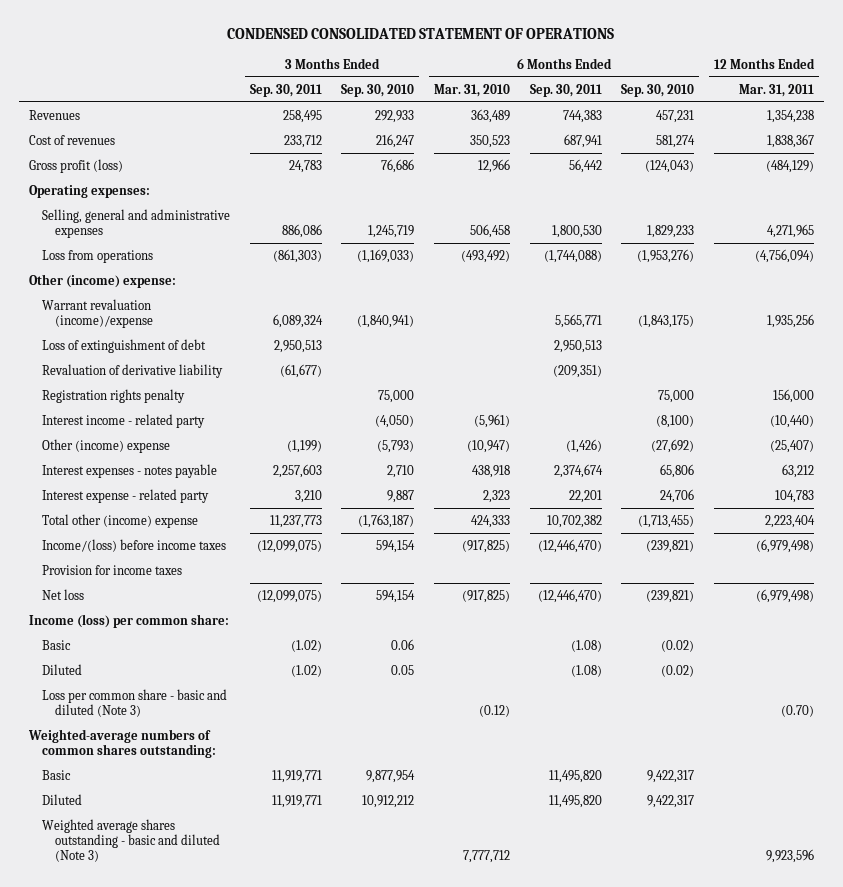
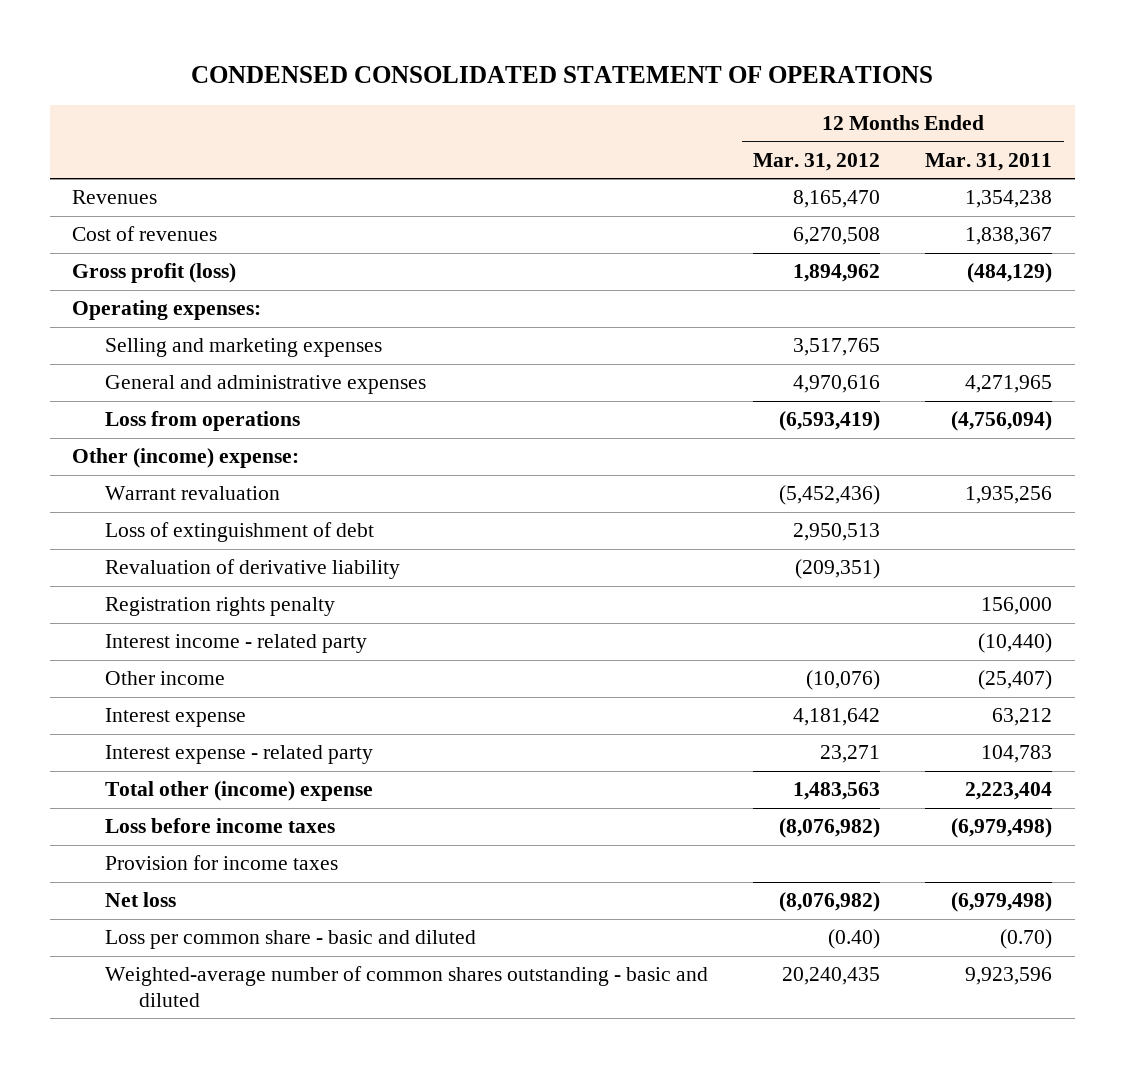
- | 3 Months Ended Sep. 30, 2011 | 3 Months Ended Sep. 30, 2010 | 6 Months Ended Mar. 31, 2010 | 6 Months Ended Sep. 30, 2011 | 6 Months Ended Sep. 30, 2010 | 12 Months Ended Mar. 31, 2011
+ | 12 Months Ended Mar. 31, 2012 | 12 Months Ended Mar. 31, 2011
- Selling, general and administrative expenses | 886,086 | 1,245,719 | 506,458 | 1,800,530 | 1,829,233 | 4,271,965
+ Selling and marketing expenses | 3,517,765 |
+ General and administrative expenses | 4,970,616 | 4,271,965
- Warrant revaluation (income)/expense | 6,089,324 | (1,840,941) | | 5,565,771 | (1,843,175) | 1,935,256
+ Warrant revaluation | (5,452,436) | 1,935,256
- Other (income) expense | (1,199) | (5,793) | (10,947) | (1,426) | (27,692) | (25,407)
- Interest expenses - notes payable | 2,257,603 | 2,710 | 438,918 | 2,374,674 | 65,806 | 63,212
+ Other income | (10,076) | (25,407)
+ Interest expense | 4,181,642 | 63,212
- Income/(loss) before income taxes | (12,099,075) | 594,154 | (917,825) | (12,446,470) | (239,821) | (6,979,498)
+ Loss before income taxes | (8,076,982) | (6,979,498)
- Income (loss) per common share:
- Basic | (1.02) | 0.06 | | (1.08) | (0.02) |
- Diluted | (1.02) | 0.05 | | (1.08) | (0.02) |
- Loss per common share - basic and diluted (Note 3) | | | (0.12) | | | (0.70)
- Weighted-average numbers of common shares outstanding:
- Basic | 11,919,771 | 9,877,954 | | 11,495,820 | 9,422,317 |
- Diluted | 11,919,771 | 10,912,212 | | 11,495,820 | 9,422,317 |
- Weighted average shares outstanding - basic and diluted (Note 3) | | | 7,777,712 | | | 9,923,596
+ Loss per common share - basic and diluted | (0.40) | (0.70)
+ Weighted-average number of common shares outstanding - basic and diluted | 20,240,435 | 9,923,596

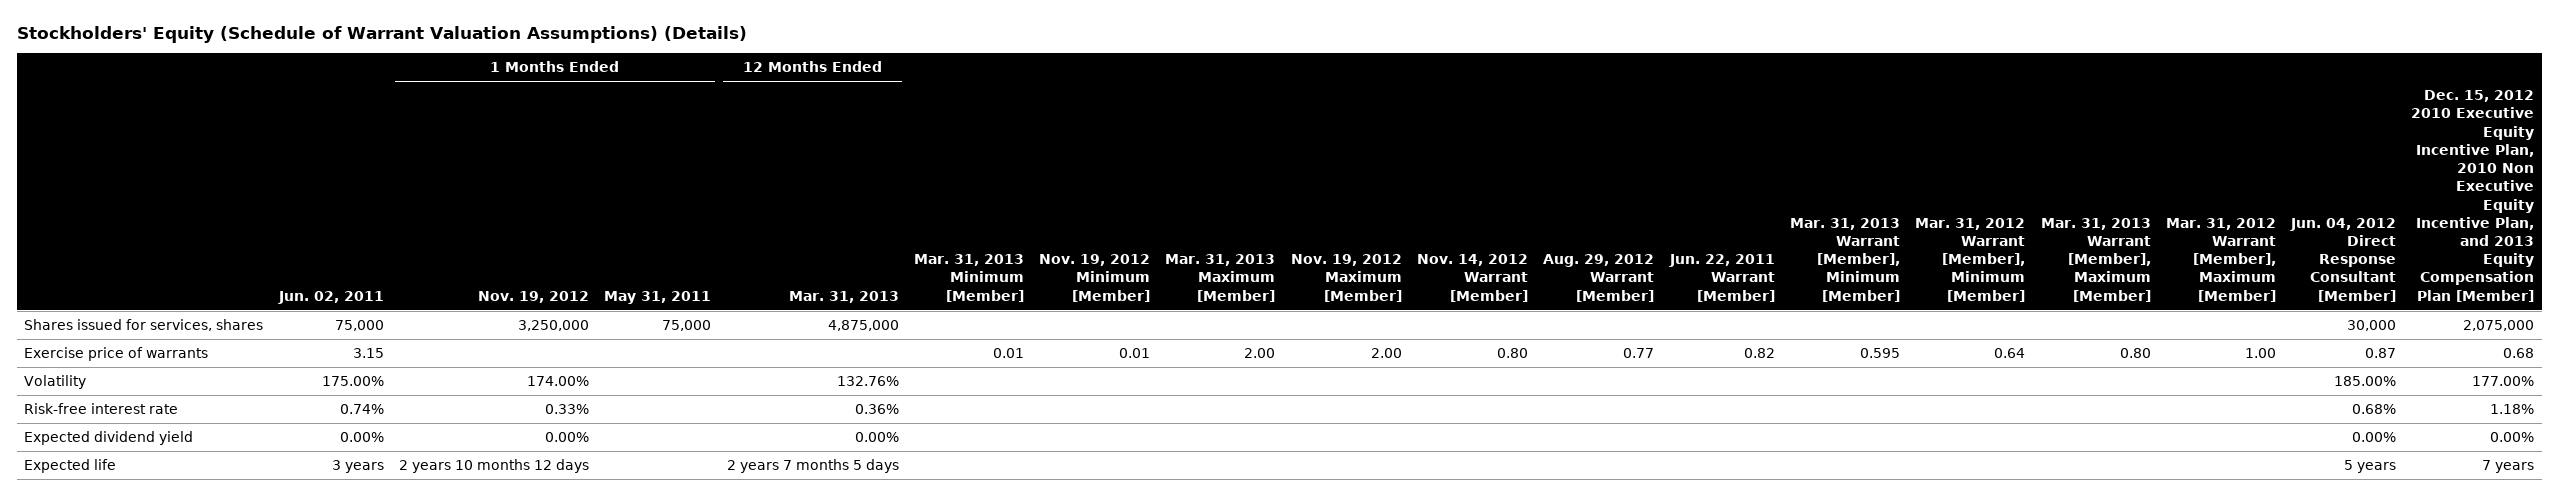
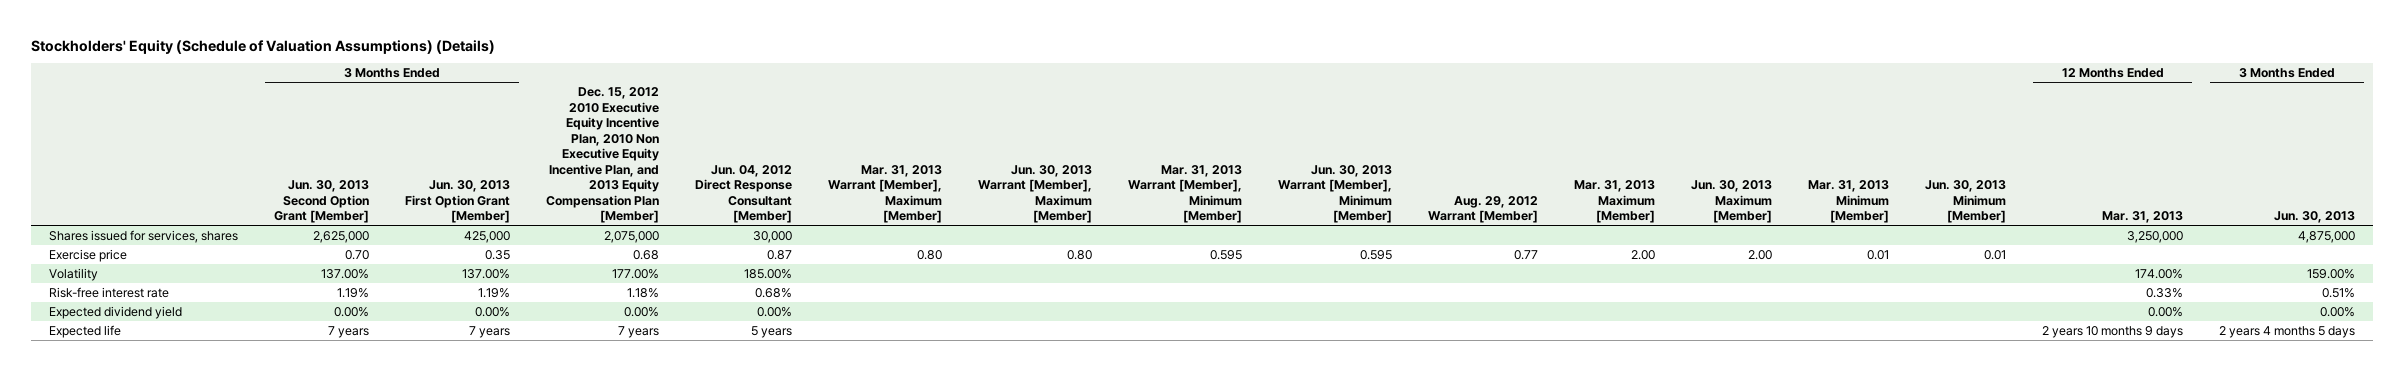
- Stockholders' Equity (Schedule of Warrant Valuation Assumptions) (Details)
+ Stockholders' Equity (Schedule of Valuation Assumptions) (Details)
- | Jun. 02, 2011 | 1 Months Ended Nov. 19, 2012 | 1 Months Ended May 31, 2011 | 12 Months Ended Mar. 31, 2013 | Mar. 31, 2013 Minimum [Member] | Nov. 19, 2012 Minimum [Member] | Mar. 31, 2013 Maximum [Member] | Nov. 19, 2012 Maximum [Member] | Nov. 14, 2012 Warrant [Member] | Aug. 29, 2012 Warrant [Member] | Jun. 22, 2011 Warrant [Member] | Mar. 31, 2013 Warrant [Member], Minimum [Member] | Mar. 31, 2012 Warrant [Member], Minimum [Member] | Mar. 31, 2013 Warrant [Member], Maximum [Member] | Mar. 31, 2012 Warrant [Member], Maximum [Member] | Jun. 04, 2012 Direct Response Consultant [Member] | Dec. 15, 2012 2010 Executive Equity Incentive Plan, 2010 Non Executive Equity Incentive Plan, and 2013 Equity Compensation Plan [Member]
+ | 3 Months Ended Jun. 30, 2013 Second Option Grant [Member] | 3 Months Ended Jun. 30, 2013 First Option Grant [Member] | Dec. 15, 2012 2010 Executive Equity Incentive Plan, 2010 Non Executive Equity Incentive Plan, and 2013 Equity Compensation Plan [Member] | Jun. 04, 2012 Direct Response Consultant [Member] | Mar. 31, 2013 Warrant [Member], Maximum [Member] | Jun. 30, 2013 Warrant [Member], Maximum [Member] | Mar. 31, 2013 Warrant [Member], Minimum [Member] | Jun. 30, 2013 Warrant [Member], Minimum [Member] | Aug. 29, 2012 Warrant [Member] | Mar. 31, 2013 Maximum [Member] | Jun. 30, 2013 Maximum [Member] | Mar. 31, 2013 Minimum [Member] | Jun. 30, 2013 Minimum [Member] | 12 Months Ended Mar. 31, 2013 | 3 Months Ended Jun. 30, 2013
- Shares issued for services, shares | 75,000 | 3,250,000 | 75,000 | 4,875,000 | | | | | | | | | | | | 30,000 | 2,075,000
- Exercise price of warrants | 3.15 | | | | 0.01 | 0.01 | 2.00 | 2.00 | 0.80 | 0.77 | 0.82 | 0.595 | 0.64 | 0.80 | 1.00 | 0.87 | 0.68
- Volatility | 175.00% | 174.00% | | 132.76% | | | | | | | | | | | | 185.00% | 177.00%
- Risk-free interest rate | 0.74% | 0.33% | | 0.36% | | | | | | | | | | | | 0.68% | 1.18%
+ Shares issued for services, shares | 2,625,000 | 425,000 | 2,075,000 | 30,000 | | | | | | | | | | 3,250,000 | 4,875,000
+ Exercise price | 0.70 | 0.35 | 0.68 | 0.87 | 0.80 | 0.80 | 0.595 | 0.595 | 0.77 | 2.00 | 2.00 | 0.01 | 0.01 | |
+ Volatility | 137.00% | 137.00% | 177.00% | 185.00% | | | | | | | | | | 174.00% | 159.00%
+ Risk-free interest rate | 1.19% | 1.19% | 1.18% | 0.68% | | | | | | | | | | 0.33% | 0.51%
- Expected life | 3 years | 2 years 10 months 12 days | | 2 years 7 months 5 days | | | | | | | | | | | | 5 years | 7 years
+ Expected life | 7 years | 7 years | 7 years | 5 years | | | | | | | | | | 2 years 10 months 9 days | 2 years 4 months 5 days

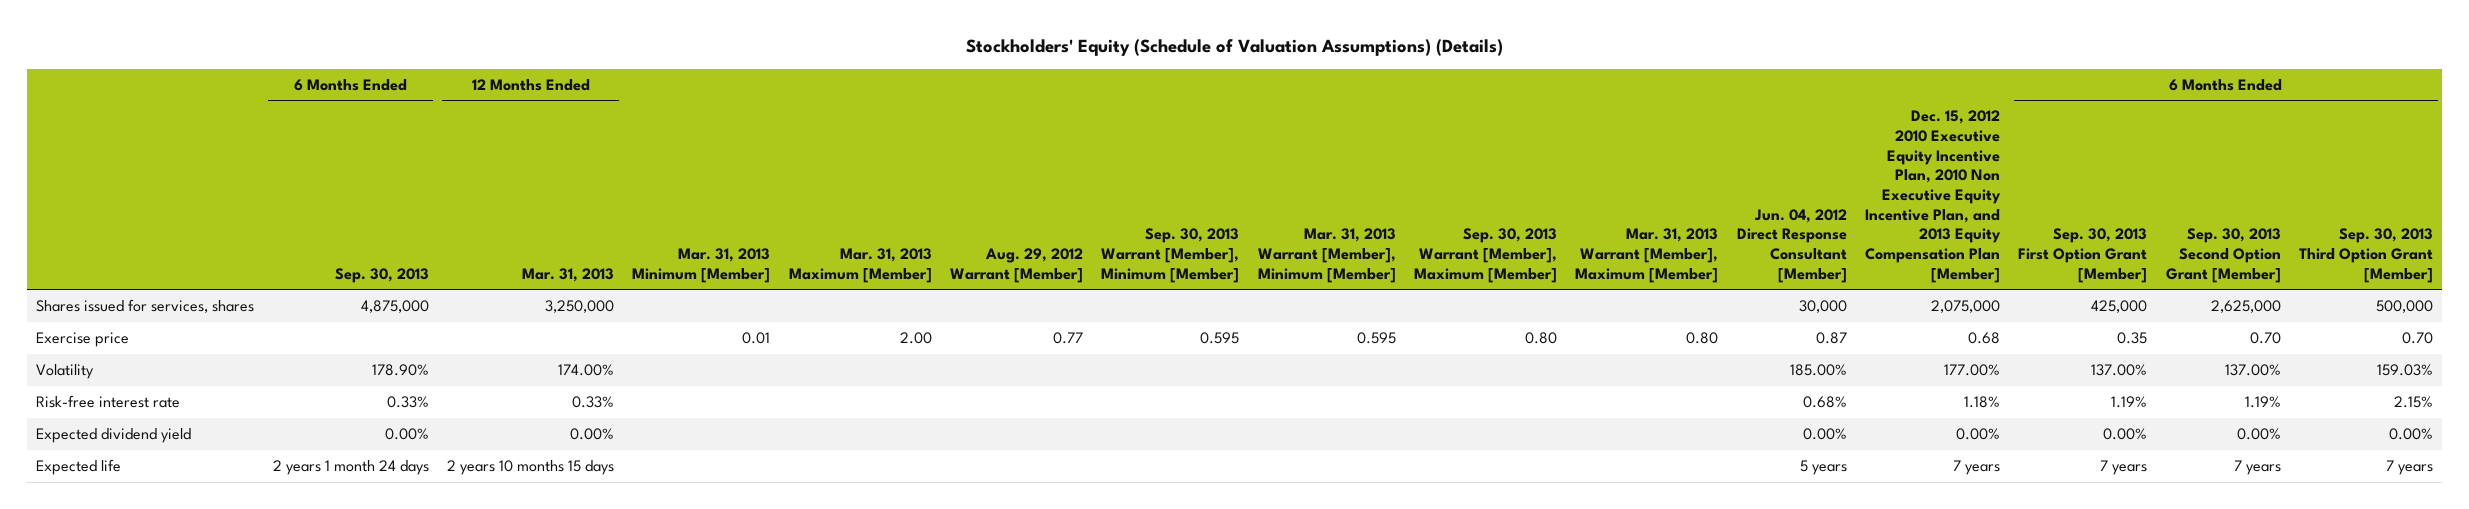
- | 3 Months Ended Jun. 30, 2013 Second Option Grant [Member] | 3 Months Ended Jun. 30, 2013 First Option Grant [Member] | Dec. 15, 2012 2010 Executive Equity Incentive Plan, 2010 Non Executive Equity Incentive Plan, and 2013 Equity Compensation Plan [Member] | Jun. 04, 2012 Direct Response Consultant [Member] | Mar. 31, 2013 Warrant [Member], Maximum [Member] | Jun. 30, 2013 Warrant [Member], Maximum [Member] | Mar. 31, 2013 Warrant [Member], Minimum [Member] | Jun. 30, 2013 Warrant [Member], Minimum [Member] | Aug. 29, 2012 Warrant [Member] | Mar. 31, 2013 Maximum [Member] | Jun. 30, 2013 Maximum [Member] | Mar. 31, 2013 Minimum [Member] | Jun. 30, 2013 Minimum [Member] | 12 Months Ended Mar. 31, 2013 | 3 Months Ended Jun. 30, 2013
+ | 6 Months Ended Sep. 30, 2013 | 12 Months Ended Mar. 31, 2013 | Mar. 31, 2013 Minimum [Member] | Mar. 31, 2013 Maximum [Member] | Aug. 29, 2012 Warrant [Member] | Sep. 30, 2013 Warrant [Member], Minimum [Member] | Mar. 31, 2013 Warrant [Member], Minimum [Member] | Sep. 30, 2013 Warrant [Member], Maximum [Member] | Mar. 31, 2013 Warrant [Member], Maximum [Member] | Jun. 04, 2012 Direct Response Consultant [Member] | Dec. 15, 2012 2010 Executive Equity Incentive Plan, 2010 Non Executive Equity Incentive Plan, and 2013 Equity Compensation Plan [Member] | 6 Months Ended Sep. 30, 2013 First Option Grant [Member] | 6 Months Ended Sep. 30, 2013 Second Option Grant [Member] | 6 Months Ended Sep. 30, 2013 Third Option Grant [Member]
- Expected life | 7 years | 7 years | 7 years | 5 years | | | | | | | | | | 2 years 10 months 9 days | 2 years 4 months 5 days
+ Expected life | 2 years 1 month 24 days | 2 years 10 months 15 days | | | | | | | | 5 years | 7 years | 7 years | 7 years | 7 years

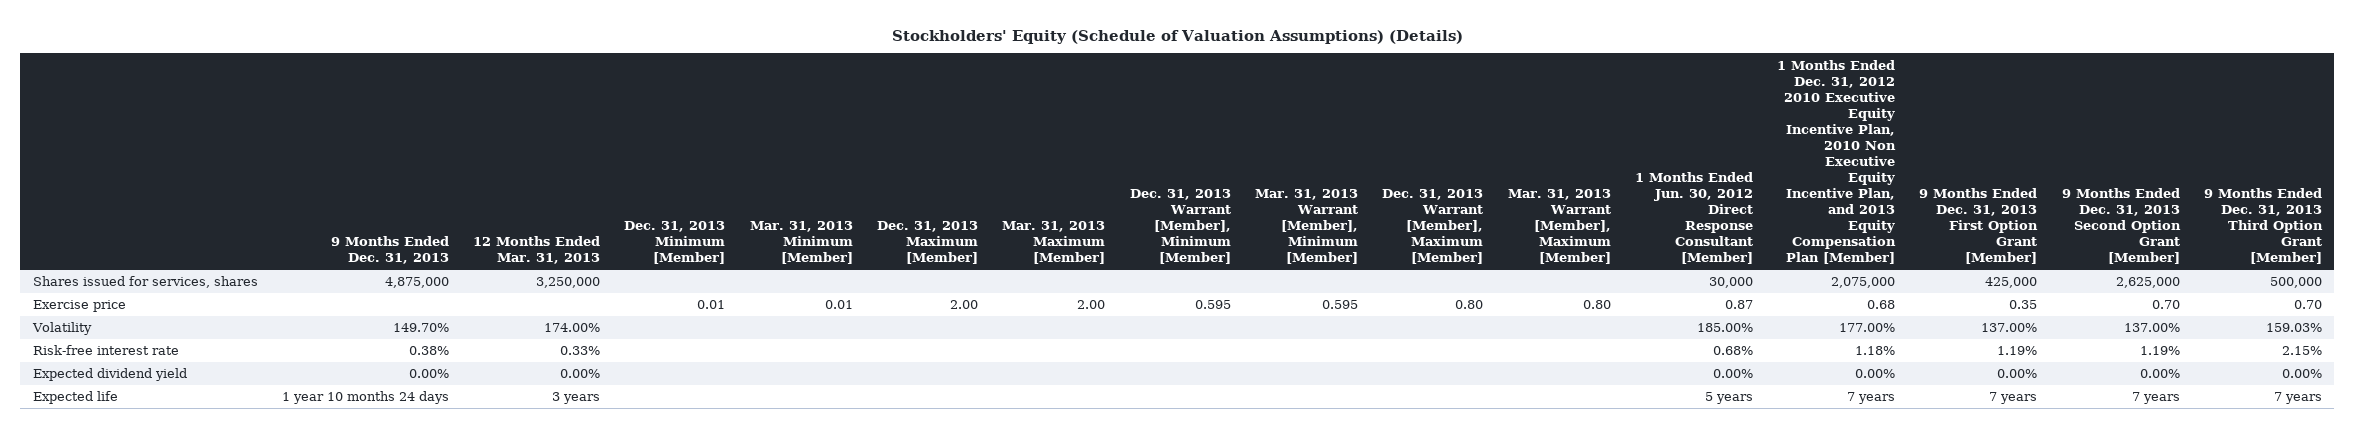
- | 6 Months Ended Sep. 30, 2013 | 12 Months Ended Mar. 31, 2013 | Mar. 31, 2013 Minimum [Member] | Mar. 31, 2013 Maximum [Member] | Aug. 29, 2012 Warrant [Member] | Sep. 30, 2013 Warrant [Member], Minimum [Member] | Mar. 31, 2013 Warrant [Member], Minimum [Member] | Sep. 30, 2013 Warrant [Member], Maximum [Member] | Mar. 31, 2013 Warrant [Member], Maximum [Member] | Jun. 04, 2012 Direct Response Consultant [Member] | Dec. 15, 2012 2010 Executive Equity Incentive Plan, 2010 Non Executive Equity Incentive Plan, and 2013 Equity Compensation Plan [Member] | 6 Months Ended Sep. 30, 2013 First Option Grant [Member] | 6 Months Ended Sep. 30, 2013 Second Option Grant [Member] | 6 Months Ended Sep. 30, 2013 Third Option Grant [Member]
+ | 9 Months Ended Dec. 31, 2013 | 12 Months Ended Mar. 31, 2013 | Dec. 31, 2013 Minimum [Member] | Mar. 31, 2013 Minimum [Member] | Dec. 31, 2013 Maximum [Member] | Mar. 31, 2013 Maximum [Member] | Dec. 31, 2013 Warrant [Member], Minimum [Member] | Mar. 31, 2013 Warrant [Member], Minimum [Member] | Dec. 31, 2013 Warrant [Member], Maximum [Member] | Mar. 31, 2013 Warrant [Member], Maximum [Member] | 1 Months Ended Jun. 30, 2012 Direct Response Consultant [Member] | 1 Months Ended Dec. 31, 2012 2010 Executive Equity Incentive Plan, 2010 Non Executive Equity Incentive Plan, and 2013 Equity Compensation Plan [Member] | 9 Months Ended Dec. 31, 2013 First Option Grant [Member] | 9 Months Ended Dec. 31, 2013 Second Option Grant [Member] | 9 Months Ended Dec. 31, 2013 Third Option Grant [Member]
- Expected life | 2 years 1 month 24 days | 2 years 10 months 15 days | | | | | | | | 5 years | 7 years | 7 years | 7 years | 7 years
+ Expected life | 1 year 10 months 24 days | 3 years | | | | | | | | | 5 years | 7 years | 7 years | 7 years | 7 years

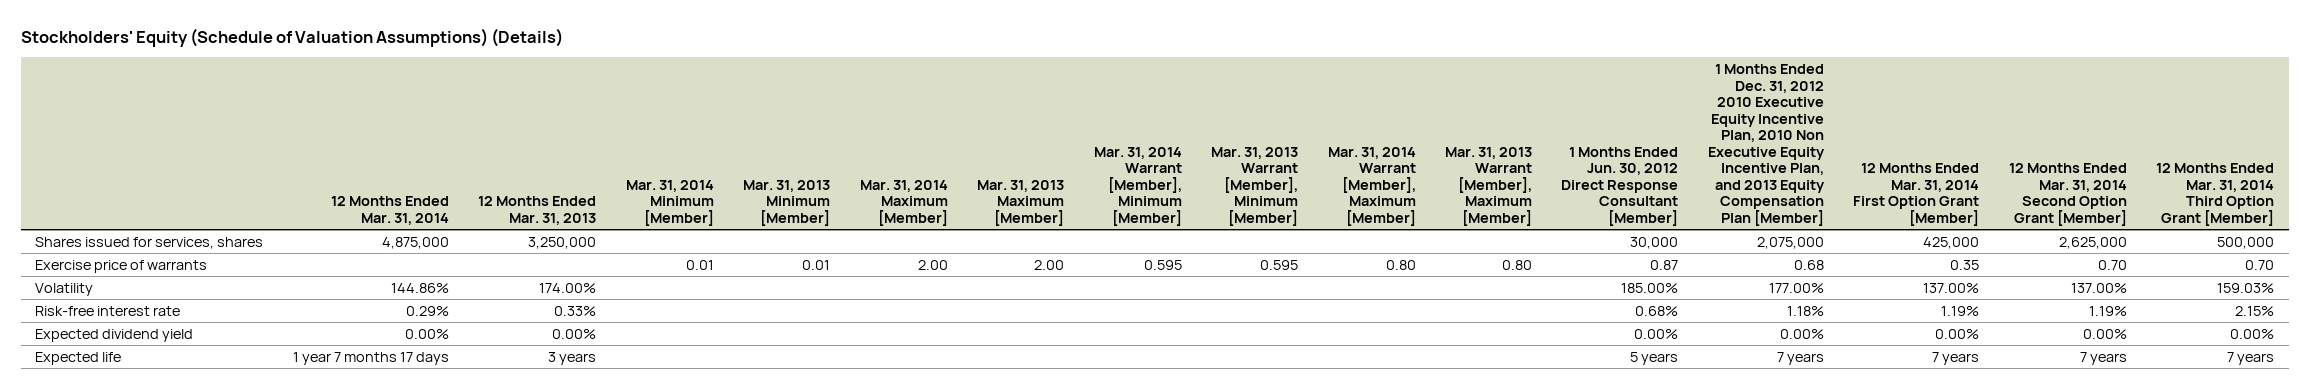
- | 9 Months Ended Dec. 31, 2013 | 12 Months Ended Mar. 31, 2013 | Dec. 31, 2013 Minimum [Member] | Mar. 31, 2013 Minimum [Member] | Dec. 31, 2013 Maximum [Member] | Mar. 31, 2013 Maximum [Member] | Dec. 31, 2013 Warrant [Member], Minimum [Member] | Mar. 31, 2013 Warrant [Member], Minimum [Member] | Dec. 31, 2013 Warrant [Member], Maximum [Member] | Mar. 31, 2013 Warrant [Member], Maximum [Member] | 1 Months Ended Jun. 30, 2012 Direct Response Consultant [Member] | 1 Months Ended Dec. 31, 2012 2010 Executive Equity Incentive Plan, 2010 Non Executive Equity Incentive Plan, and 2013 Equity Compensation Plan [Member] | 9 Months Ended Dec. 31, 2013 First Option Grant [Member] | 9 Months Ended Dec. 31, 2013 Second Option Grant [Member] | 9 Months Ended Dec. 31, 2013 Third Option Grant [Member]
+ | 12 Months Ended Mar. 31, 2014 | 12 Months Ended Mar. 31, 2013 | Mar. 31, 2014 Minimum [Member] | Mar. 31, 2013 Minimum [Member] | Mar. 31, 2014 Maximum [Member] | Mar. 31, 2013 Maximum [Member] | Mar. 31, 2014 Warrant [Member], Minimum [Member] | Mar. 31, 2013 Warrant [Member], Minimum [Member] | Mar. 31, 2014 Warrant [Member], Maximum [Member] | Mar. 31, 2013 Warrant [Member], Maximum [Member] | 1 Months Ended Jun. 30, 2012 Direct Response Consultant [Member] | 1 Months Ended Dec. 31, 2012 2010 Executive Equity Incentive Plan, 2010 Non Executive Equity Incentive Plan, and 2013 Equity Compensation Plan [Member] | 12 Months Ended Mar. 31, 2014 First Option Grant [Member] | 12 Months Ended Mar. 31, 2014 Second Option Grant [Member] | 12 Months Ended Mar. 31, 2014 Third Option Grant [Member]
- Exercise price | | | 0.01 | 0.01 | 2.00 | 2.00 | 0.595 | 0.595 | 0.80 | 0.80 | 0.87 | 0.68 | 0.35 | 0.70 | 0.70
+ Exercise price of warrants | | | 0.01 | 0.01 | 2.00 | 2.00 | 0.595 | 0.595 | 0.80 | 0.80 | 0.87 | 0.68 | 0.35 | 0.70 | 0.70

